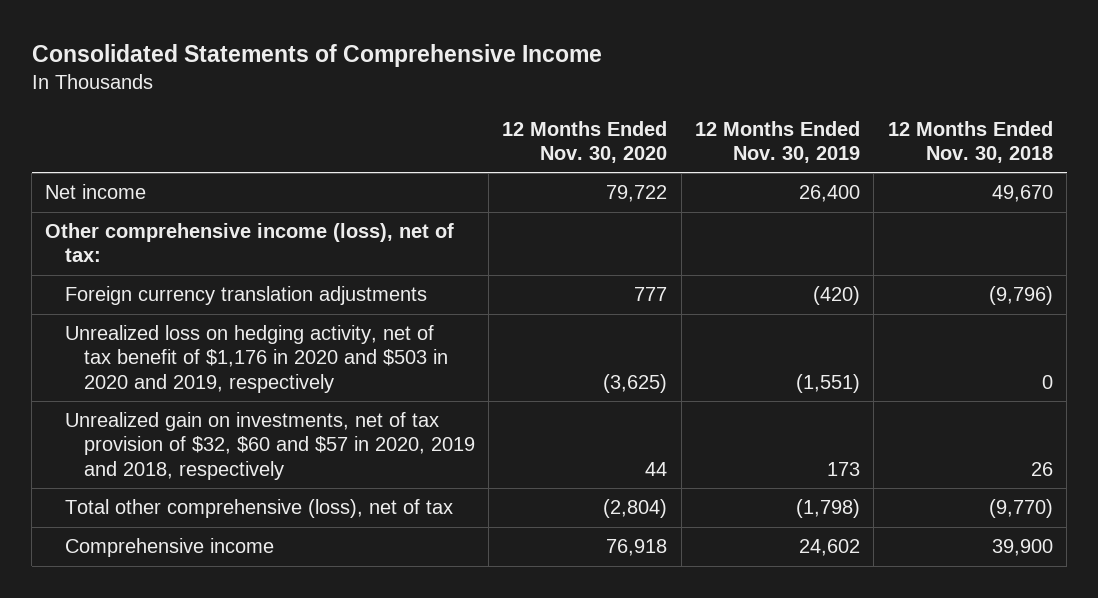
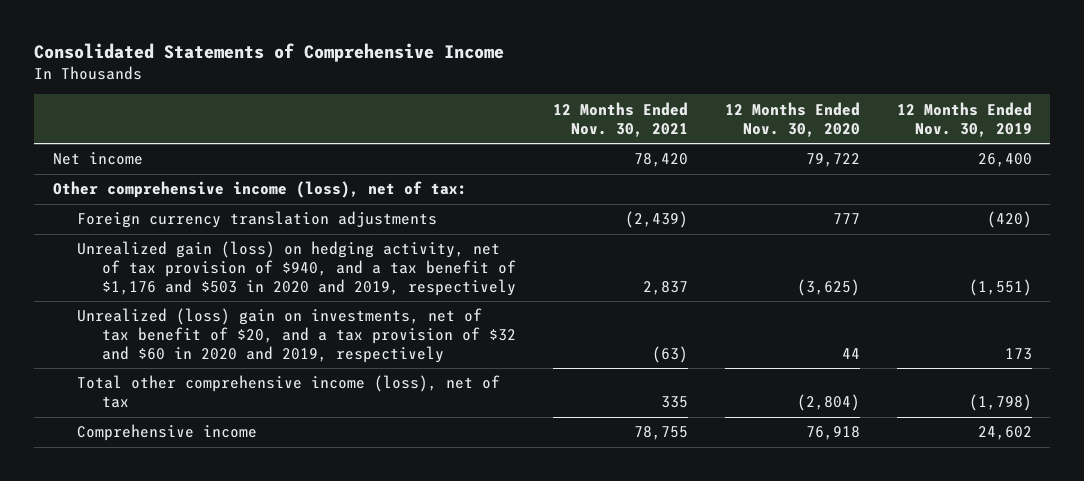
- | 12 Months Ended Nov. 30, 2020 | 12 Months Ended Nov. 30, 2019 | 12 Months Ended Nov. 30, 2018
+ | 12 Months Ended Nov. 30, 2021 | 12 Months Ended Nov. 30, 2020 | 12 Months Ended Nov. 30, 2019
- Unrealized loss on hedging activity, net of tax benefit of $1,176 in 2020 and $503 in 2020 and 2019, respectively | (3,625) | (1,551) | 0
- Unrealized gain on investments, net of tax provision of $32, $60 and $57 in 2020, 2019 and 2018, respectively | 44 | 173 | 26
- Total other comprehensive (loss), net of tax | (2,804) | (1,798) | (9,770)
+ Unrealized gain (loss) on hedging activity, net of tax provision of $940, and a tax benefit of $1,176 and $503 in 2020 and 2019, respectively | 2,837 | (3,625) | (1,551)
+ Unrealized (loss) gain on investments, net of tax benefit of $20, and a tax provision of $32 and $60 in 2020 and 2019, respectively | (63) | 44 | 173
+ Total other comprehensive income (loss), net of tax | 335 | (2,804) | (1,798)

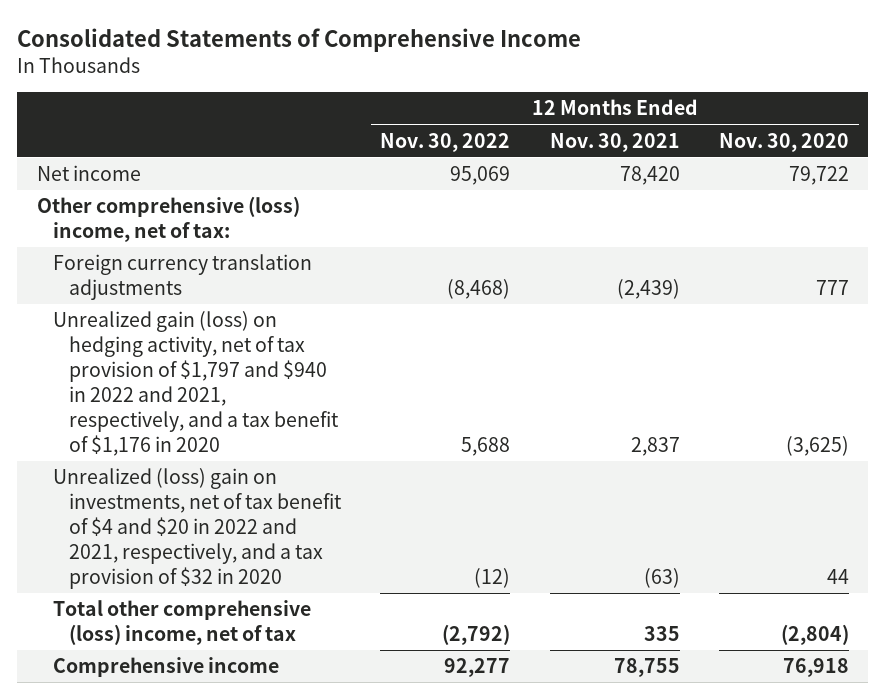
- | 12 Months Ended Nov. 30, 2021 | 12 Months Ended Nov. 30, 2020 | 12 Months Ended Nov. 30, 2019
+ | 12 Months Ended Nov. 30, 2022 | 12 Months Ended Nov. 30, 2021 | 12 Months Ended Nov. 30, 2020
- Other comprehensive income (loss), net of tax:
+ Other comprehensive (loss) income, net of tax:
- Unrealized gain (loss) on hedging activity, net of tax provision of $940, and a tax benefit of $1,176 and $503 in 2020 and 2019, respectively | 2,837 | (3,625) | (1,551)
- Unrealized (loss) gain on investments, net of tax benefit of $20, and a tax provision of $32 and $60 in 2020 and 2019, respectively | (63) | 44 | 173
- Total other comprehensive income (loss), net of tax | 335 | (2,804) | (1,798)
+ Unrealized gain (loss) on hedging activity, net of tax provision of $1,797 and $940 in 2022 and 2021, respectively, and a tax benefit of $1,176 in 2020 | 5,688 | 2,837 | (3,625)
+ Unrealized (loss) gain on investments, net of tax benefit of $4 and $20 in 2022 and 2021, respectively, and a tax provision of $32 in 2020 | (12) | (63) | 44
+ Total other comprehensive (loss) income, net of tax | (2,792) | 335 | (2,804)

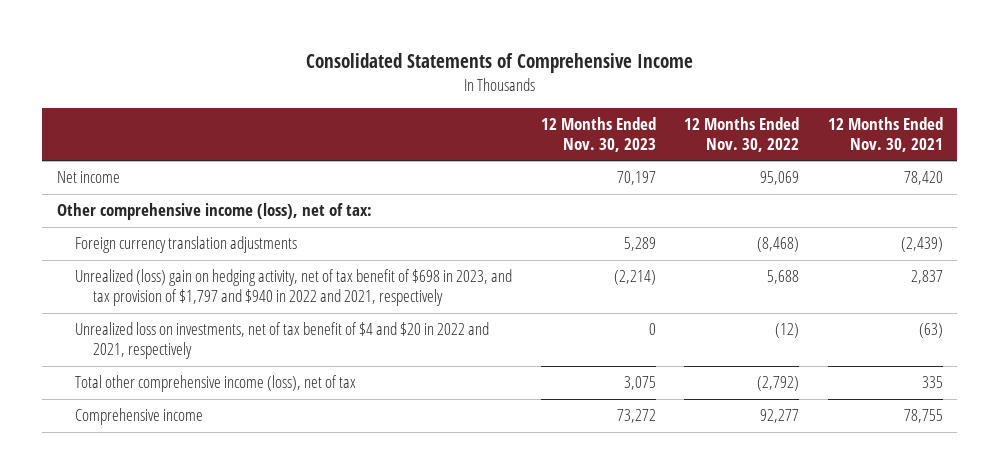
- | 12 Months Ended Nov. 30, 2022 | 12 Months Ended Nov. 30, 2021 | 12 Months Ended Nov. 30, 2020
+ | 12 Months Ended Nov. 30, 2023 | 12 Months Ended Nov. 30, 2022 | 12 Months Ended Nov. 30, 2021
- Other comprehensive (loss) income, net of tax:
+ Other comprehensive income (loss), net of tax:
- Unrealized gain (loss) on hedging activity, net of tax provision of $1,797 and $940 in 2022 and 2021, respectively, and a tax benefit of $1,176 in 2020 | 5,688 | 2,837 | (3,625)
- Unrealized (loss) gain on investments, net of tax benefit of $4 and $20 in 2022 and 2021, respectively, and a tax provision of $32 in 2020 | (12) | (63) | 44
- Total other comprehensive (loss) income, net of tax | (2,792) | 335 | (2,804)
+ Unrealized (loss) gain on hedging activity, net of tax benefit of $698 in 2023, and tax provision of $1,797 and $940 in 2022 and 2021, respectively | (2,214) | 5,688 | 2,837
+ Unrealized loss on investments, net of tax benefit of $4 and $20 in 2022 and 2021, respectively | 0 | (12) | (63)
+ Total other comprehensive income (loss), net of tax | 3,075 | (2,792) | 335

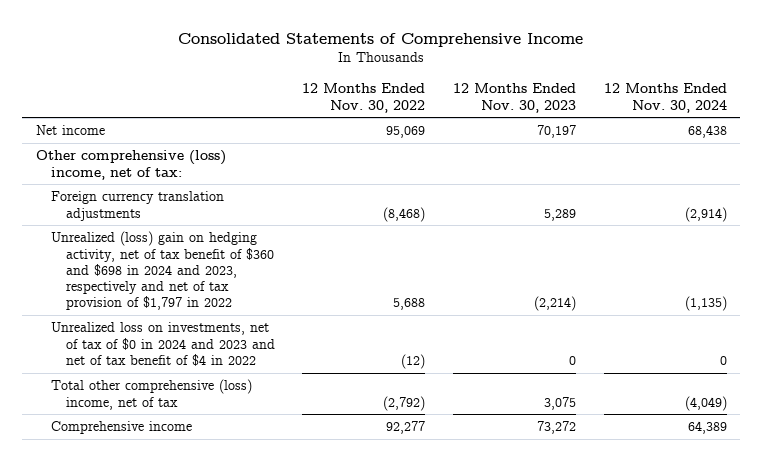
- | 12 Months Ended Nov. 30, 2023 | 12 Months Ended Nov. 30, 2022 | 12 Months Ended Nov. 30, 2021
+ | 12 Months Ended Nov. 30, 2022 | 12 Months Ended Nov. 30, 2023 | 12 Months Ended Nov. 30, 2024
- Other comprehensive income (loss), net of tax:
+ Other comprehensive (loss) income, net of tax:
- Unrealized (loss) gain on hedging activity, net of tax benefit of $698 in 2023, and tax provision of $1,797 and $940 in 2022 and 2021, respectively | (2,214) | 5,688 | 2,837
- Unrealized loss on investments, net of tax benefit of $4 and $20 in 2022 and 2021, respectively | 0 | (12) | (63)
- Total other comprehensive income (loss), net of tax | 3,075 | (2,792) | 335
+ Unrealized (loss) gain on hedging activity, net of tax benefit of $360 and $698 in 2024 and 2023, respectively and net of tax provision of $1,797 in 2022 | 5,688 | (2,214) | (1,135)
+ Unrealized loss on investments, net of tax of $0 in 2024 and 2023 and net of tax benefit of $4 in 2022 | (12) | 0 | 0
+ Total other comprehensive (loss) income, net of tax | (2,792) | 3,075 | (4,049)

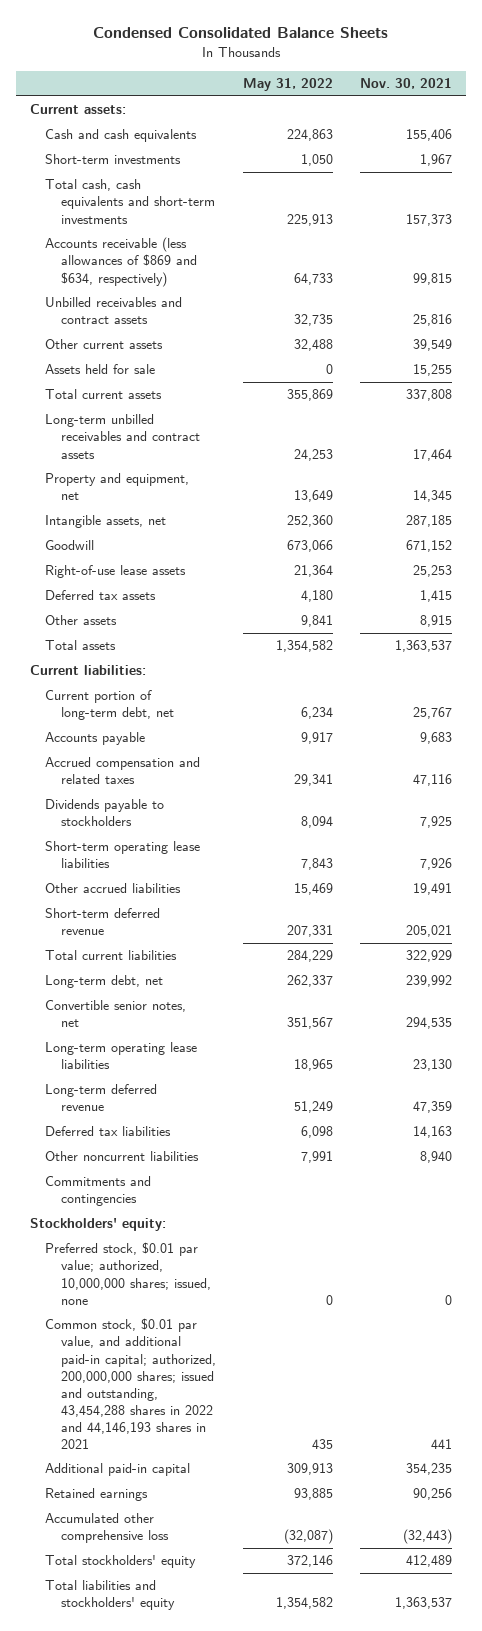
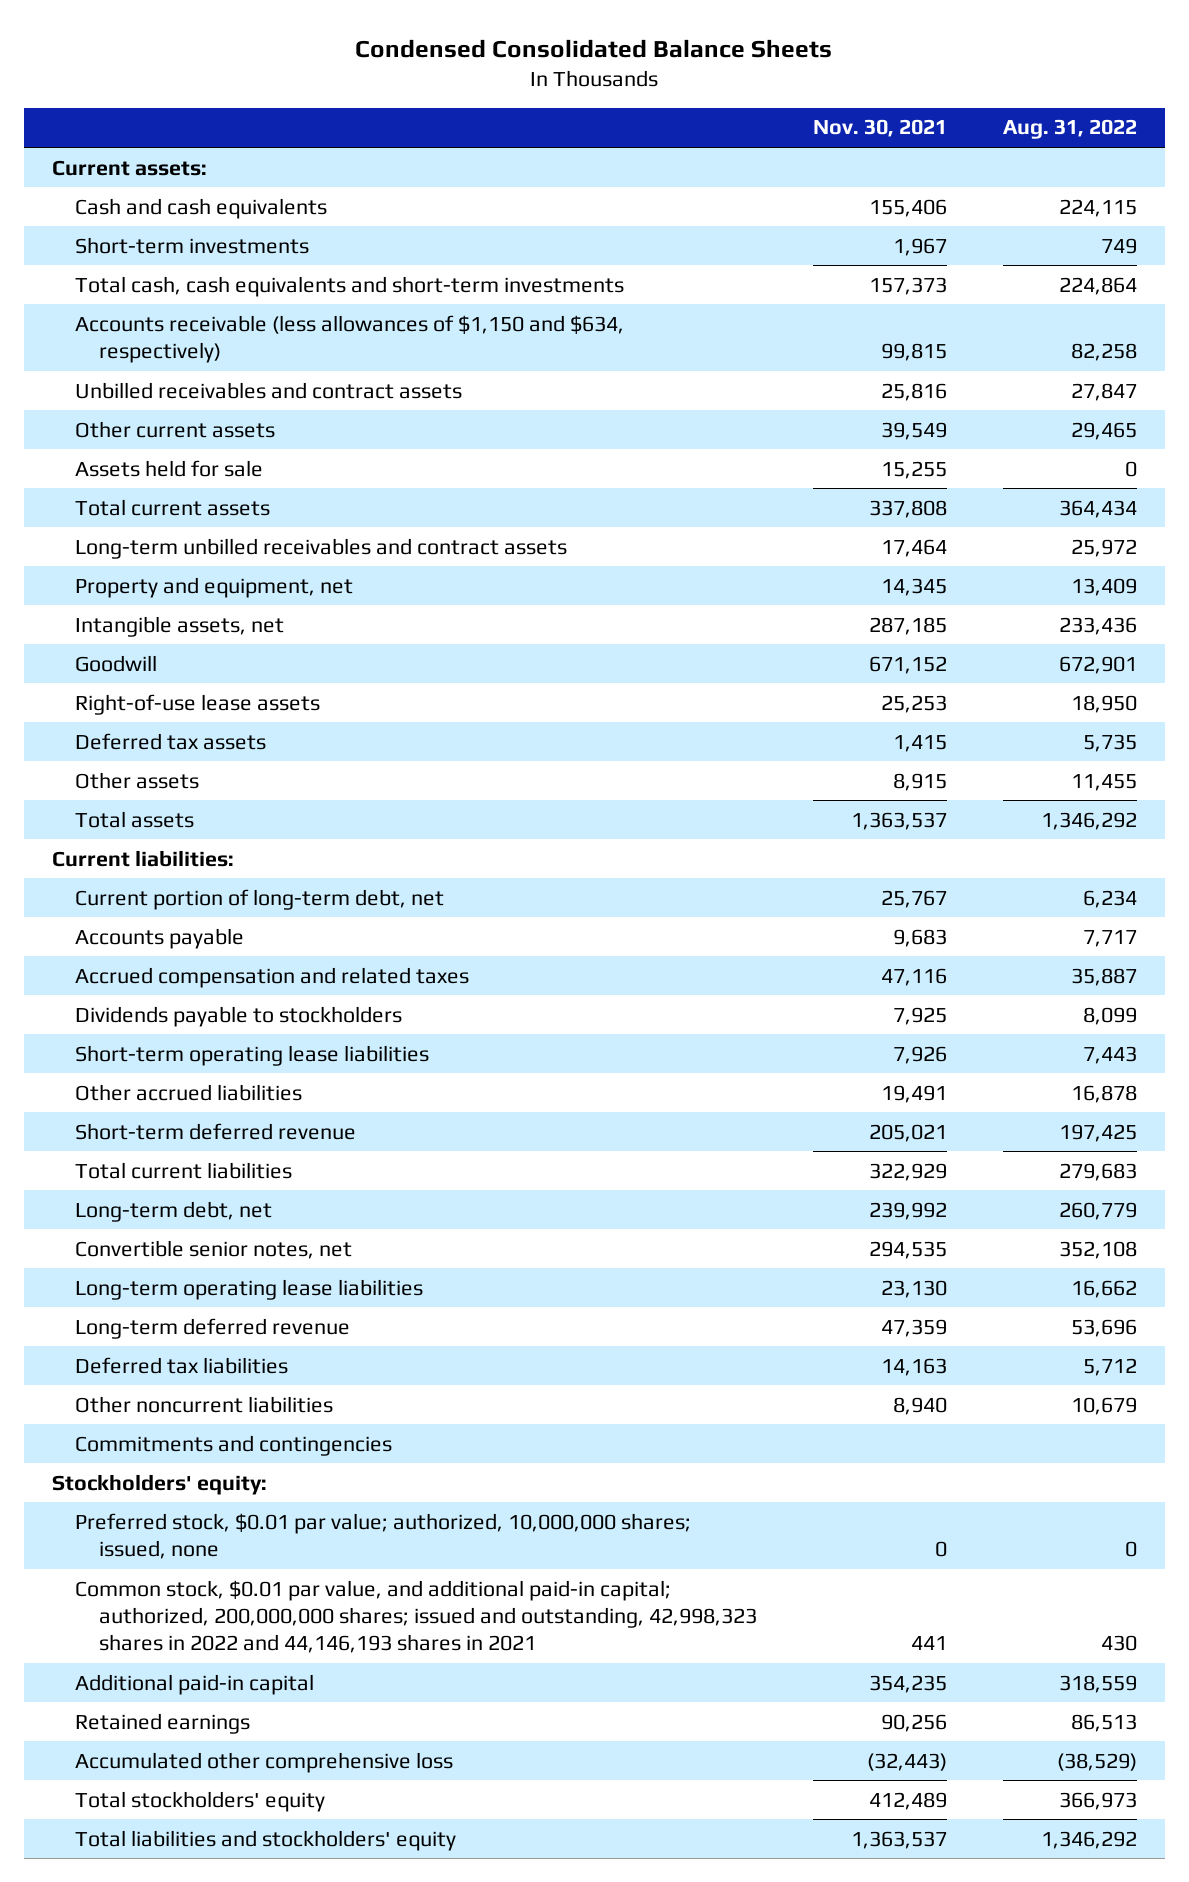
- | May 31, 2022 | Nov. 30, 2021
+ | Nov. 30, 2021 | Aug. 31, 2022
- Accounts receivable (less allowances of $869 and $634, respectively) | 64,733 | 99,815
+ Accounts receivable (less allowances of $1,150 and $634, respectively) | 99,815 | 82,258
- Common stock, $0.01 par value, and additional paid-in capital; authorized, 200,000,000 shares; issued and outstanding, 43,454,288 shares in 2022 and 44,146,193 shares in 2021 | 435 | 441
+ Common stock, $0.01 par value, and additional paid-in capital; authorized, 200,000,000 shares; issued and outstanding, 42,998,323 shares in 2022 and 44,146,193 shares in 2021 | 441 | 430

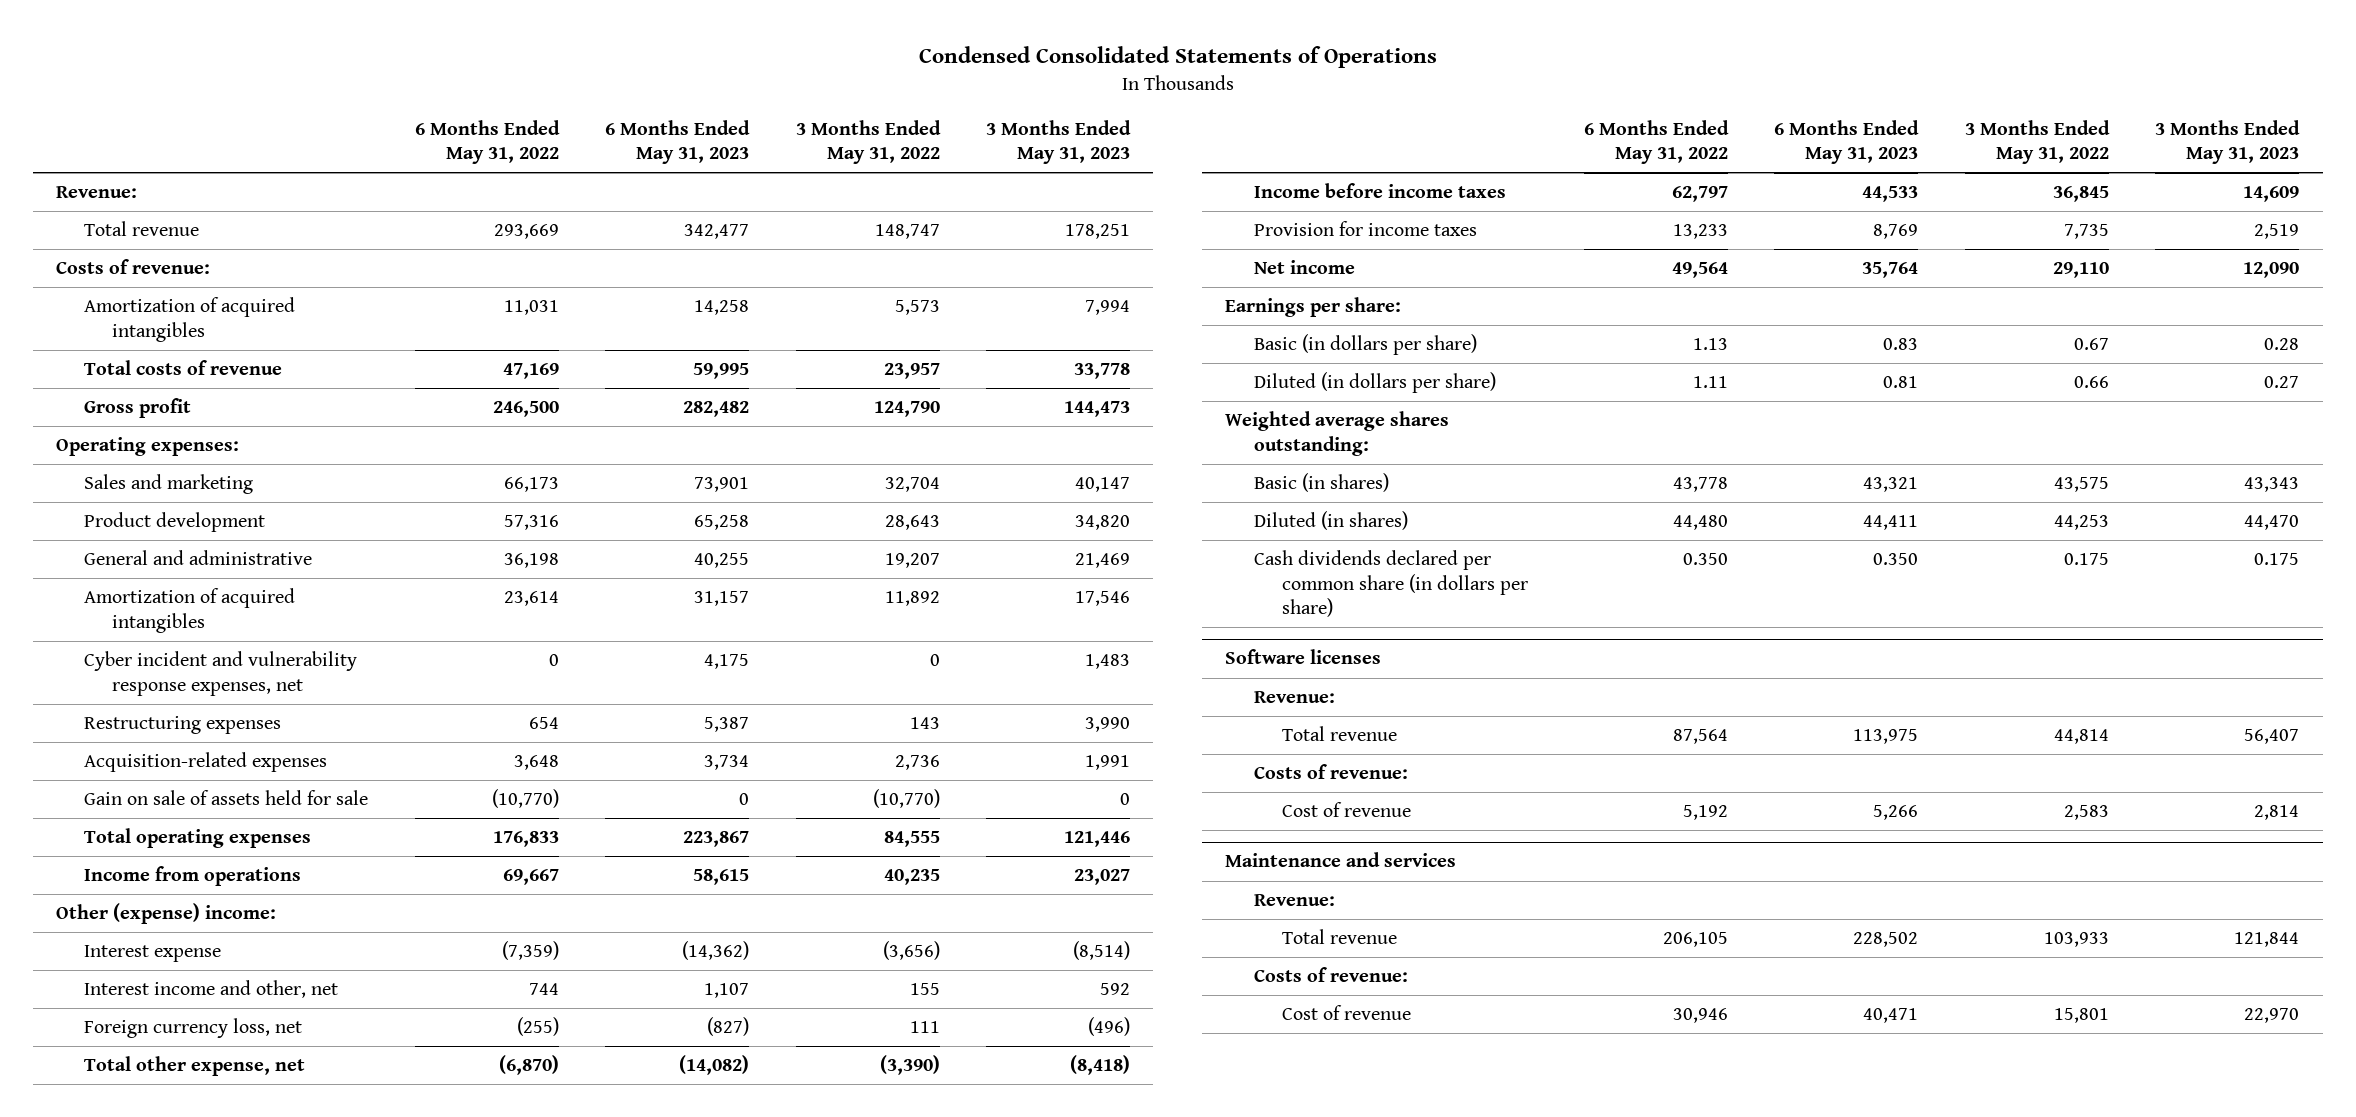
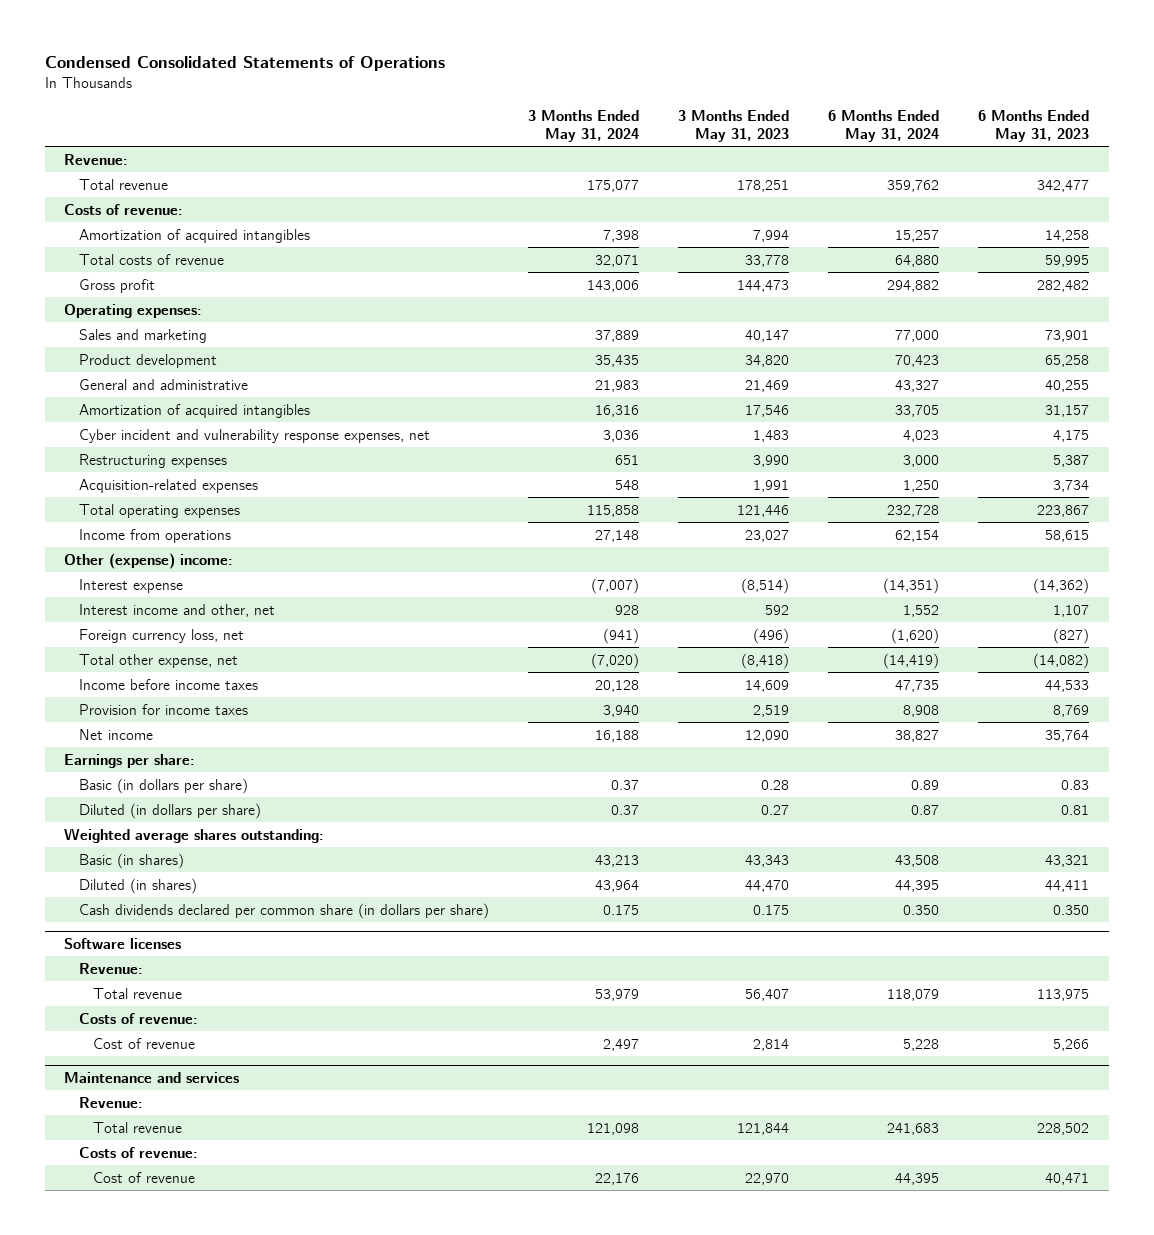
- | 6 Months Ended May 31, 2022 | 6 Months Ended May 31, 2023 | 3 Months Ended May 31, 2022 | 3 Months Ended May 31, 2023
+ | 3 Months Ended May 31, 2024 | 3 Months Ended May 31, 2023 | 6 Months Ended May 31, 2024 | 6 Months Ended May 31, 2023
- Gain on sale of assets held for sale | (10,770) | 0 | (10,770) | 0

